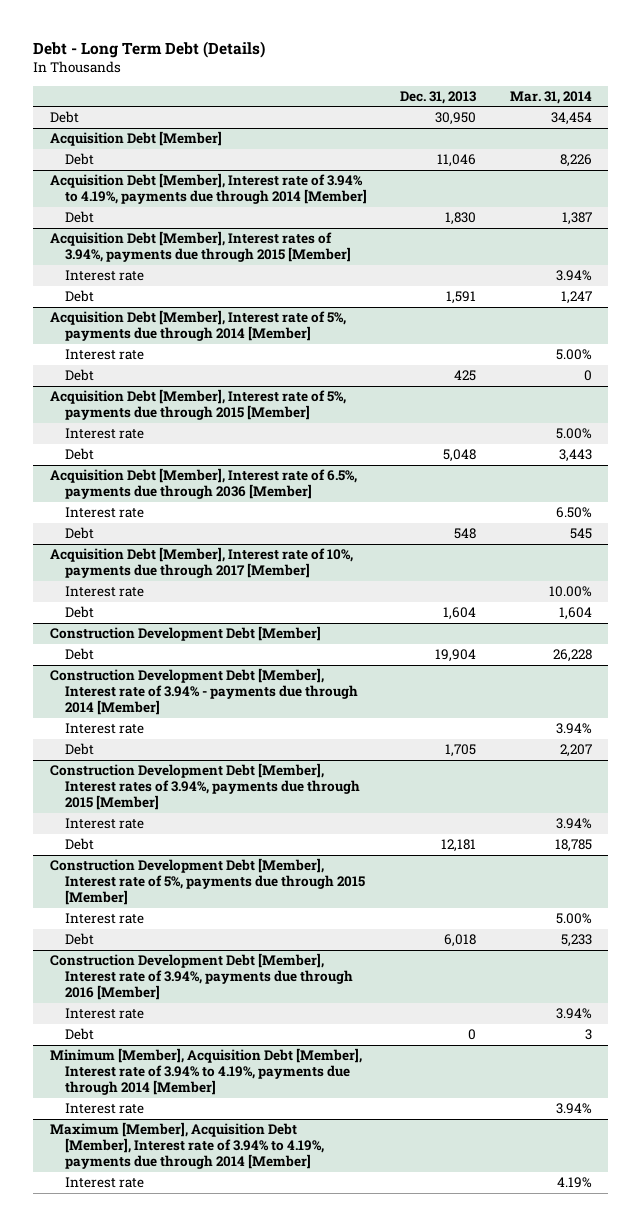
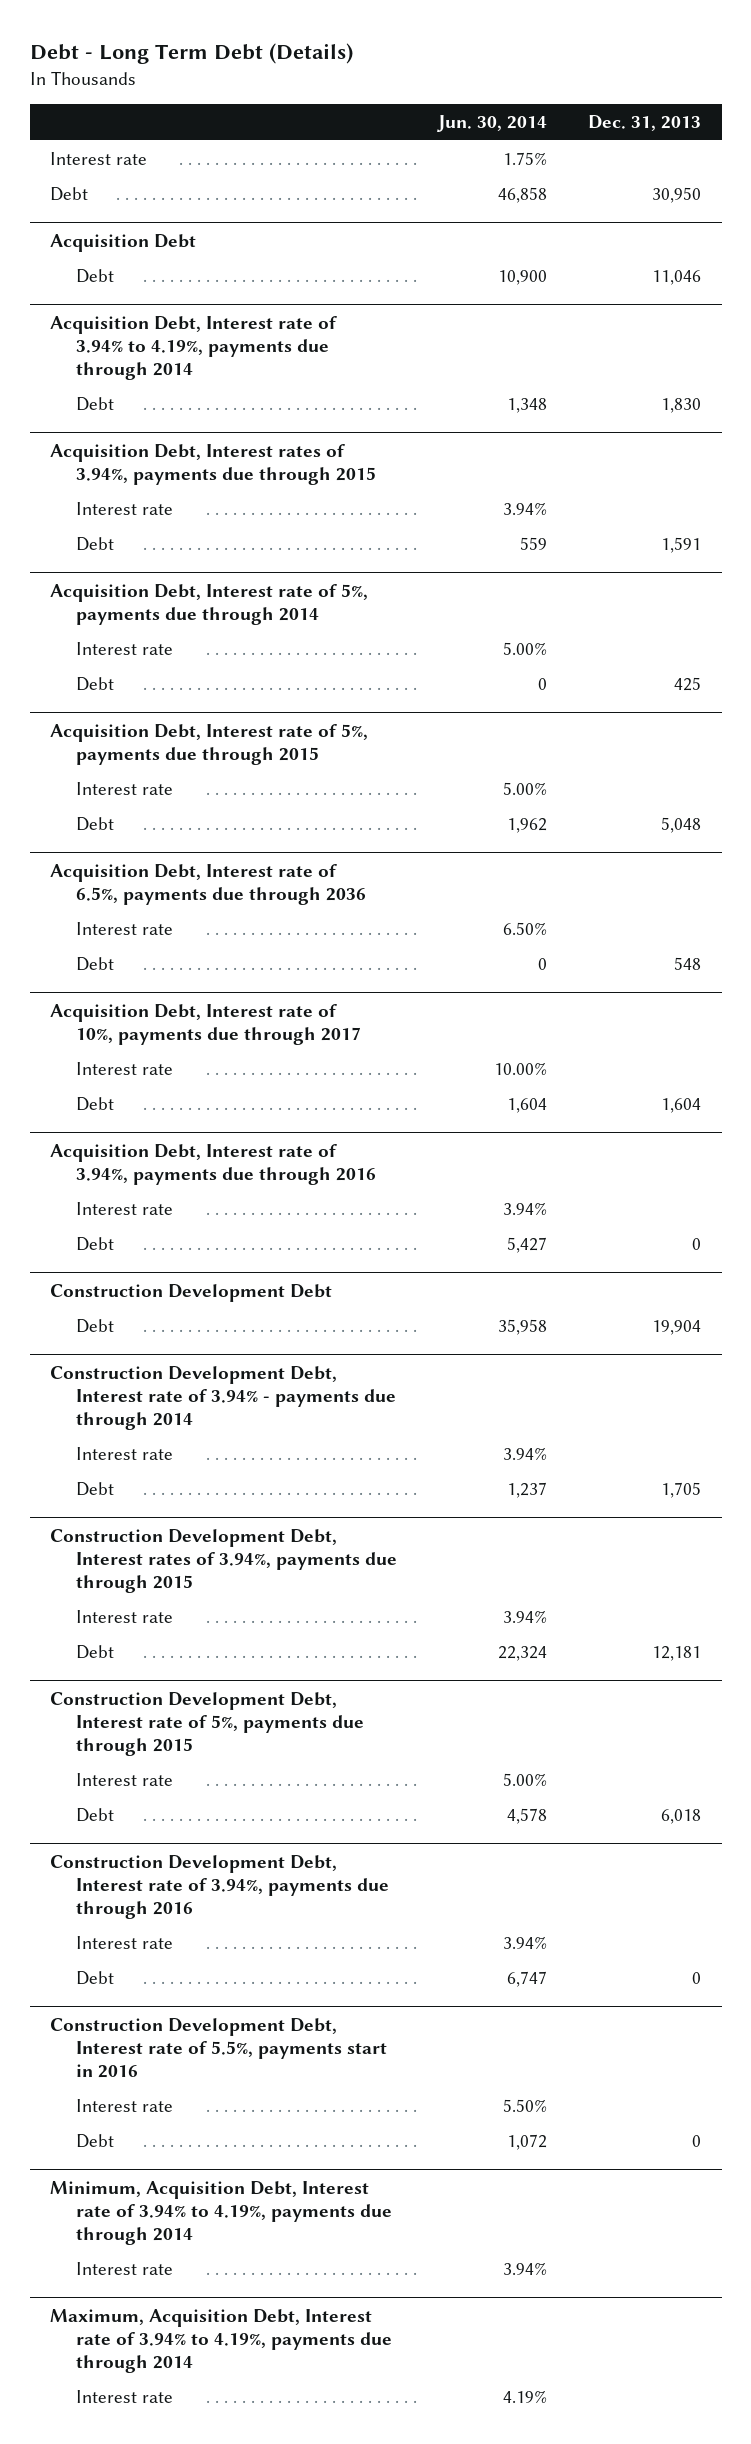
- | Dec. 31, 2013 | Mar. 31, 2014
+ | Jun. 30, 2014 | Dec. 31, 2013
+ Interest rate | 1.75% |
- Acquisition Debt [Member]
+ Acquisition Debt
- Acquisition Debt [Member], Interest rate of 3.94% to 4.19%, payments due through 2014 [Member]
+ Acquisition Debt, Interest rate of 3.94% to 4.19%, payments due through 2014
- Acquisition Debt [Member], Interest rates of 3.94%, payments due through 2015 [Member]
+ Acquisition Debt, Interest rates of 3.94%, payments due through 2015
- Acquisition Debt [Member], Interest rate of 5%, payments due through 2014 [Member]
+ Acquisition Debt, Interest rate of 5%, payments due through 2014
- Acquisition Debt [Member], Interest rate of 5%, payments due through 2015 [Member]
+ Acquisition Debt, Interest rate of 5%, payments due through 2015
- Acquisition Debt [Member], Interest rate of 6.5%, payments due through 2036 [Member]
+ Acquisition Debt, Interest rate of 6.5%, payments due through 2036
- Acquisition Debt [Member], Interest rate of 10%, payments due through 2017 [Member]
+ Acquisition Debt, Interest rate of 10%, payments due through 2017
- Construction Development Debt [Member]
+ Acquisition Debt, Interest rate of 3.94%, payments due through 2016
+ Interest rate | 3.94% |
+ Debt | 5,427 | 0
+ Construction Development Debt
- Construction Development Debt [Member], Interest rate of 3.94% - payments due through 2014 [Member]
+ Construction Development Debt, Interest rate of 3.94% - payments due through 2014
- Construction Development Debt [Member], Interest rates of 3.94%, payments due through 2015 [Member]
+ Construction Development Debt, Interest rates of 3.94%, payments due through 2015
- Construction Development Debt [Member], Interest rate of 5%, payments due through 2015 [Member]
+ Construction Development Debt, Interest rate of 5%, payments due through 2015
- Construction Development Debt [Member], Interest rate of 3.94%, payments due through 2016 [Member]
+ Construction Development Debt, Interest rate of 3.94%, payments due through 2016
- Minimum [Member], Acquisition Debt [Member], Interest rate of 3.94% to 4.19%, payments due through 2014 [Member]
+ Construction Development Debt, Interest rate of 5.5%, payments start in 2016
+ Interest rate | 5.50% |
+ Debt | 1,072 | 0
+ Minimum, Acquisition Debt, Interest rate of 3.94% to 4.19%, payments due through 2014
- Maximum [Member], Acquisition Debt [Member], Interest rate of 3.94% to 4.19%, payments due through 2014 [Member]
+ Maximum, Acquisition Debt, Interest rate of 3.94% to 4.19%, payments due through 2014

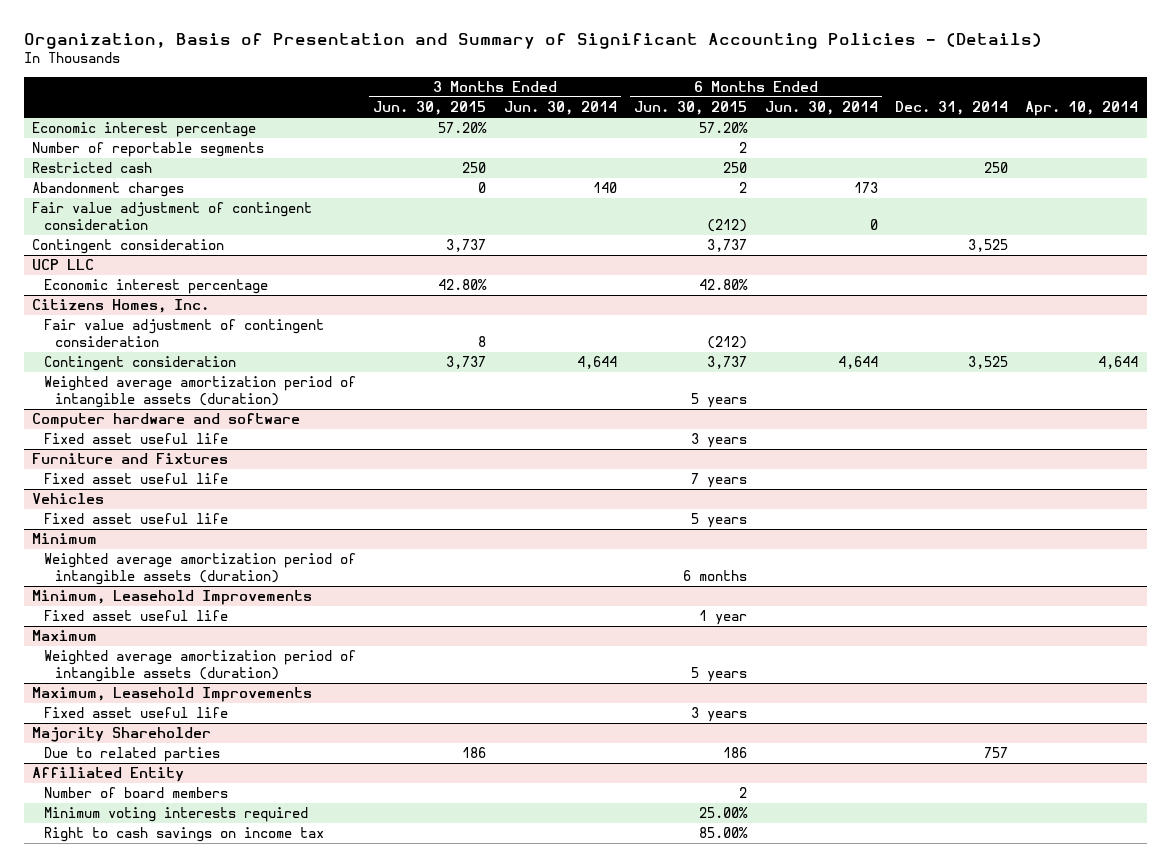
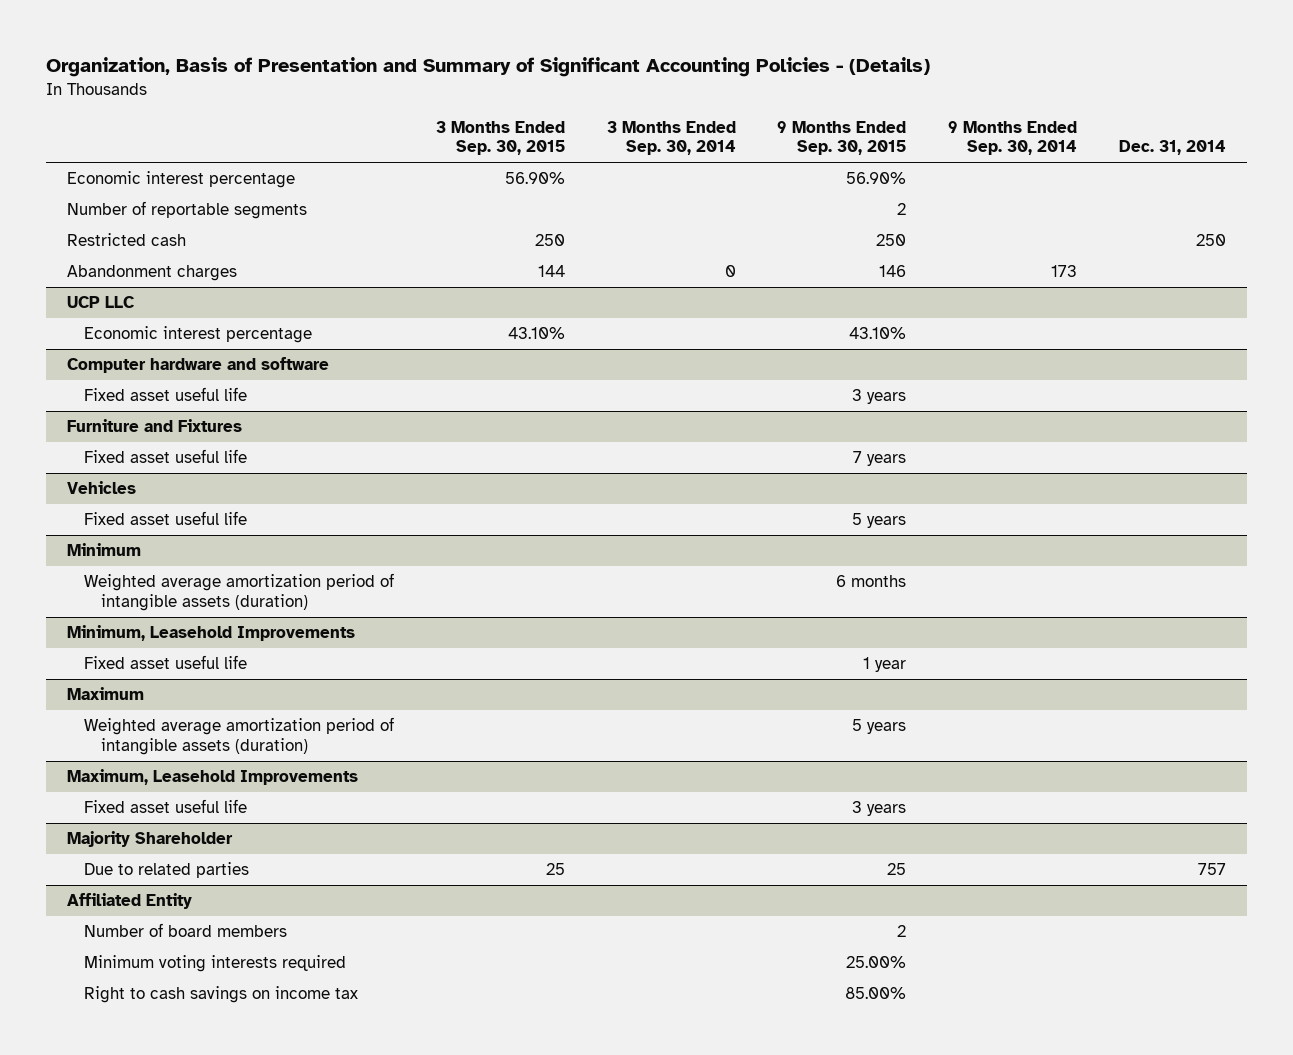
- | 3 Months Ended Jun. 30, 2015 | 3 Months Ended Jun. 30, 2014 | 6 Months Ended Jun. 30, 2015 | 6 Months Ended Jun. 30, 2014 | Dec. 31, 2014 | Apr. 10, 2014
+ | 3 Months Ended Sep. 30, 2015 | 3 Months Ended Sep. 30, 2014 | 9 Months Ended Sep. 30, 2015 | 9 Months Ended Sep. 30, 2014 | Dec. 31, 2014
- Fair value adjustment of contingent consideration | | | (212) | 0 | |
- Contingent consideration | 3,737 | | 3,737 | | 3,525 |
- Citizens Homes, Inc.
- Fair value adjustment of contingent consideration | 8 | | (212) | | |
- Contingent consideration | 3,737 | 4,644 | 3,737 | 4,644 | 3,525 | 4,644
- Weighted average amortization period of intangible assets (duration) | | | 5 years | | |

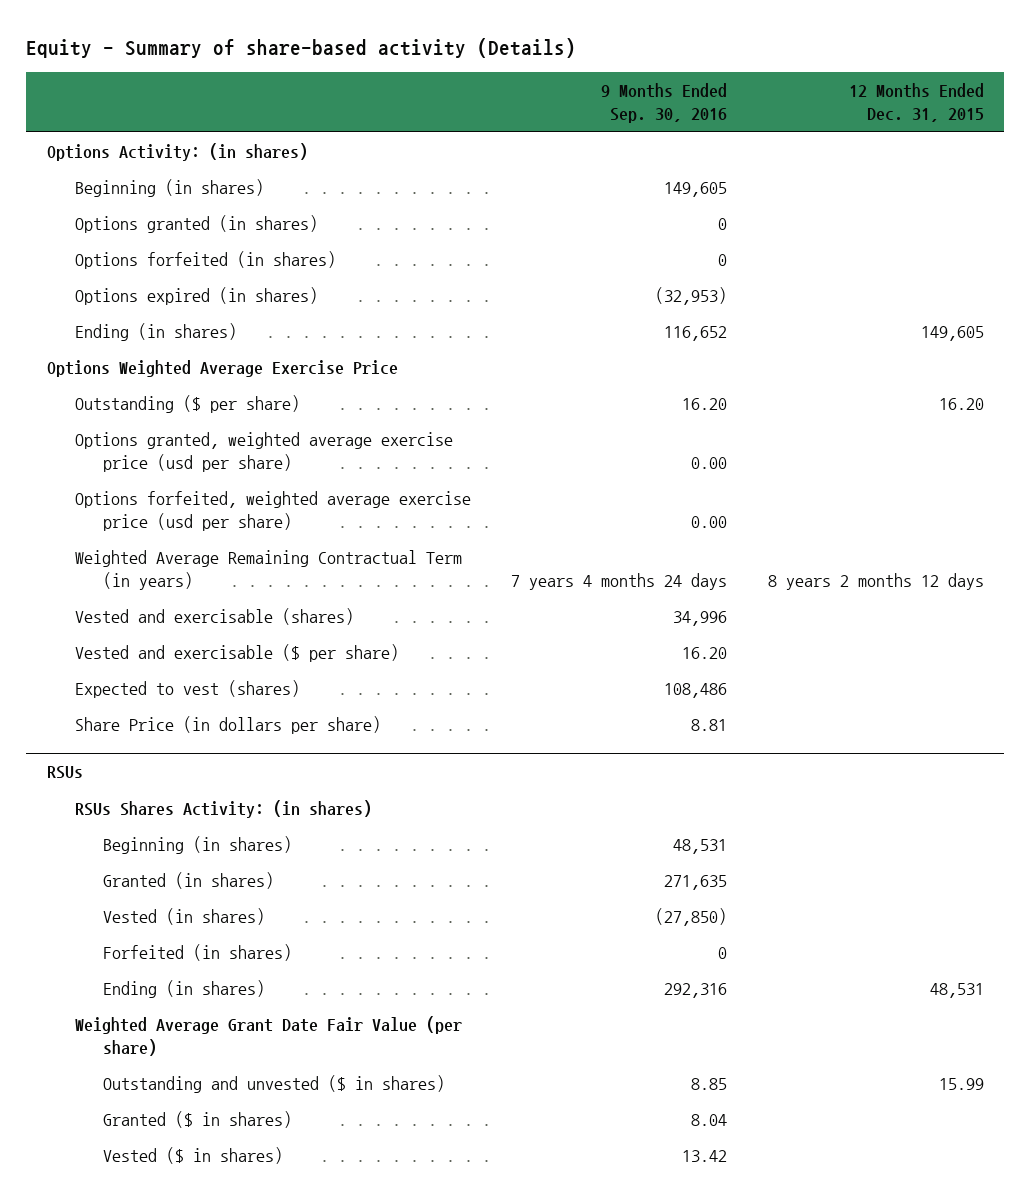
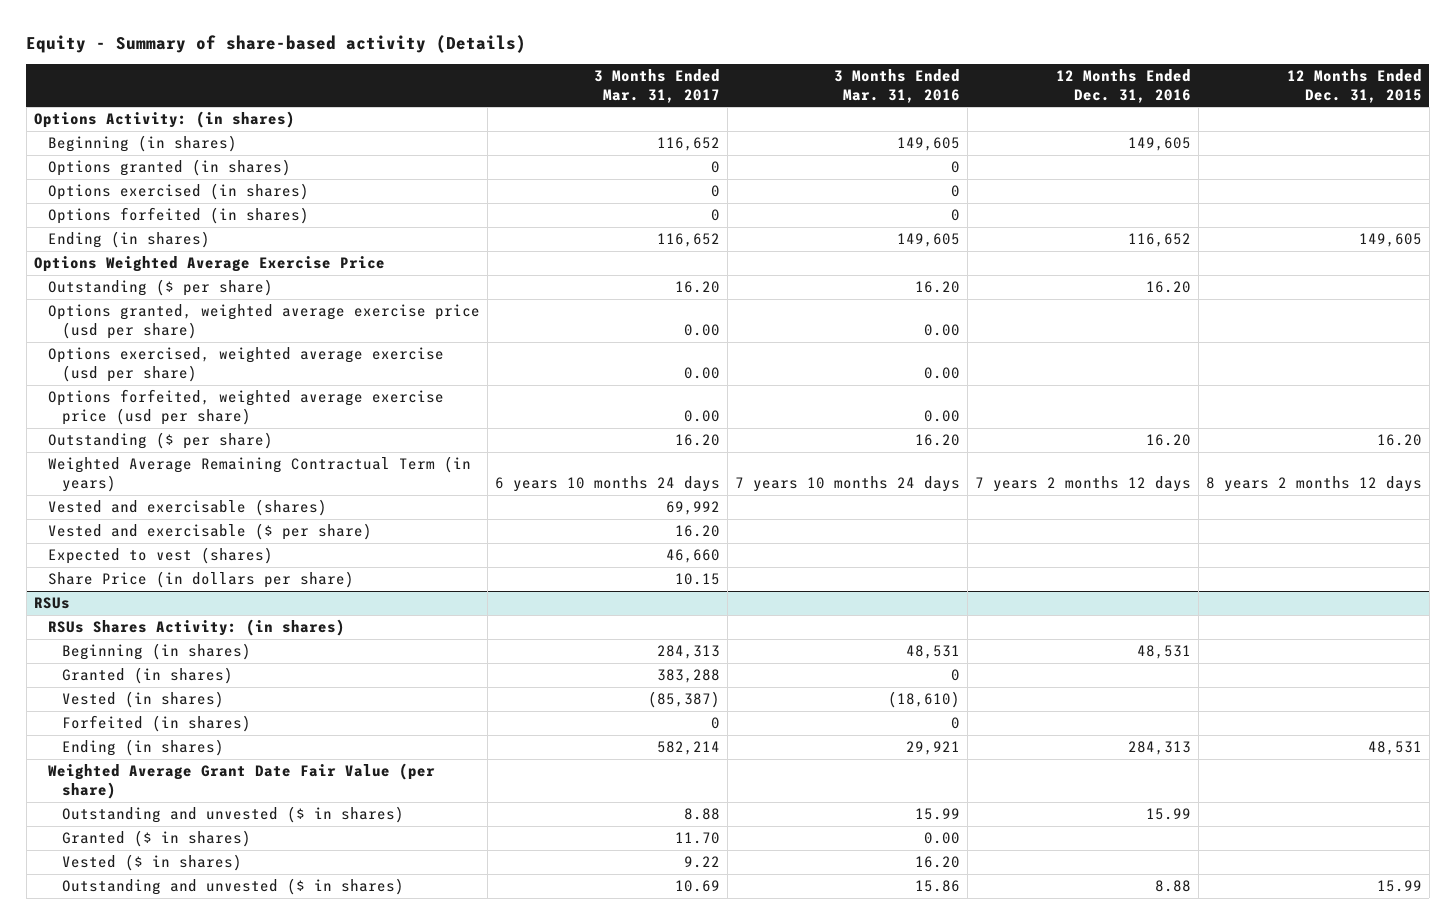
- | 9 Months Ended Sep. 30, 2016 | 12 Months Ended Dec. 31, 2015
+ | 3 Months Ended Mar. 31, 2017 | 3 Months Ended Mar. 31, 2016 | 12 Months Ended Dec. 31, 2016 | 12 Months Ended Dec. 31, 2015
+ Options exercised (in shares) | 0 | 0 | |
- Options expired (in shares) | (32,953) |
+ Outstanding ($ per share) | 16.20 | 16.20 | 16.20 |
+ Options exercised, weighted average exercise (usd per share) | 0.00 | 0.00 | |
moved down: Outstanding ($ per share) | 16.20 | 16.20 | 16.20 | 16.20
@ RSUs
+ Outstanding and unvested ($ in shares) | 8.88 | 15.99 | 15.99 |
moved down: Outstanding and unvested ($ in shares) | 10.69 | 15.86 | 8.88 | 15.99

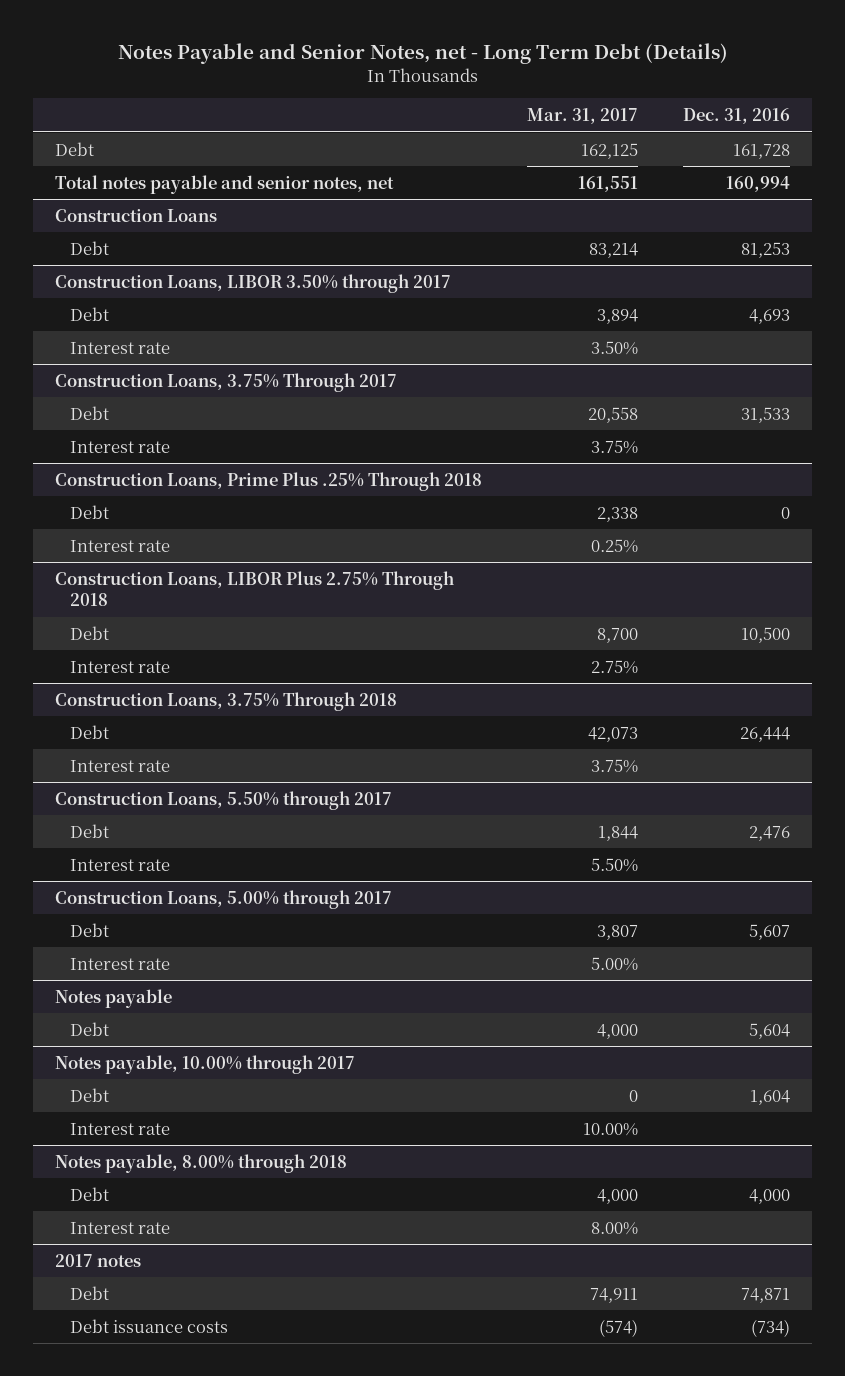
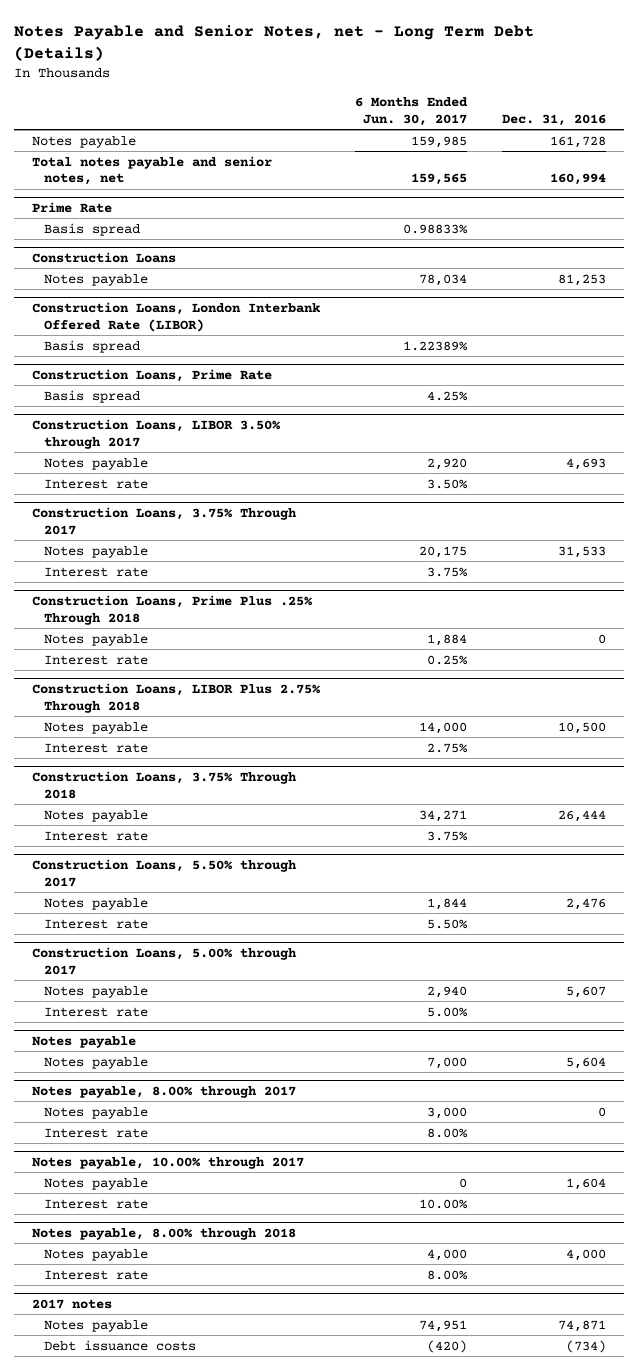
- | Mar. 31, 2017 | Dec. 31, 2016
+ | 6 Months Ended Jun. 30, 2017 | Dec. 31, 2016
- Debt | 162,125 | 161,728
+ Notes payable | 159,985 | 161,728
+ Prime Rate
+ Basis spread | 0.98833% |
@ Construction Loans
- Debt | 83,214 | 81,253
+ Notes payable | 78,034 | 81,253
+ Construction Loans, London Interbank Offered Rate (LIBOR)
+ Basis spread | 1.22389% |
+ Construction Loans, Prime Rate
+ Basis spread | 4.25% |
@ Construction Loans, LIBOR 3.50% through 2017
- Debt | 3,894 | 4,693
+ Notes payable | 2,920 | 4,693
@ Construction Loans, 3.75% Through 2017
- Debt | 20,558 | 31,533
+ Notes payable | 20,175 | 31,533
@ Construction Loans, Prime Plus .25% Through 2018
- Debt | 2,338 | 0
+ Notes payable | 1,884 | 0
@ Construction Loans, LIBOR Plus 2.75% Through 2018
- Debt | 8,700 | 10,500
+ Notes payable | 14,000 | 10,500
@ Construction Loans, 3.75% Through 2018
- Debt | 42,073 | 26,444
+ Notes payable | 34,271 | 26,444
@ Construction Loans, 5.50% through 2017
- Debt | 1,844 | 2,476
+ Notes payable | 1,844 | 2,476
@ Construction Loans, 5.00% through 2017
- Debt | 3,807 | 5,607
+ Notes payable | 2,940 | 5,607
@ Notes payable
- Debt | 4,000 | 5,604
+ Notes payable | 7,000 | 5,604
+ Notes payable, 8.00% through 2017
+ Notes payable | 3,000 | 0
+ Interest rate | 8.00% |
@ Notes payable, 10.00% through 2017
- Debt | 0 | 1,604
+ Notes payable | 0 | 1,604
@ Notes payable, 8.00% through 2018
- Debt | 4,000 | 4,000
+ Notes payable | 4,000 | 4,000
@ 2017 notes
- Debt | 74,911 | 74,871
+ Notes payable | 74,951 | 74,871

